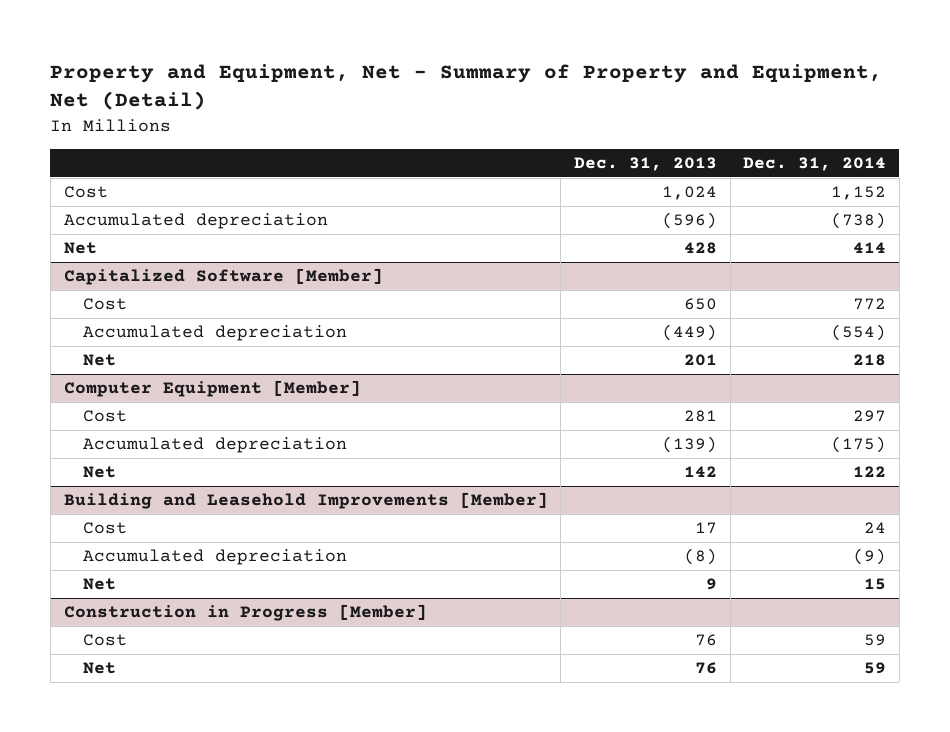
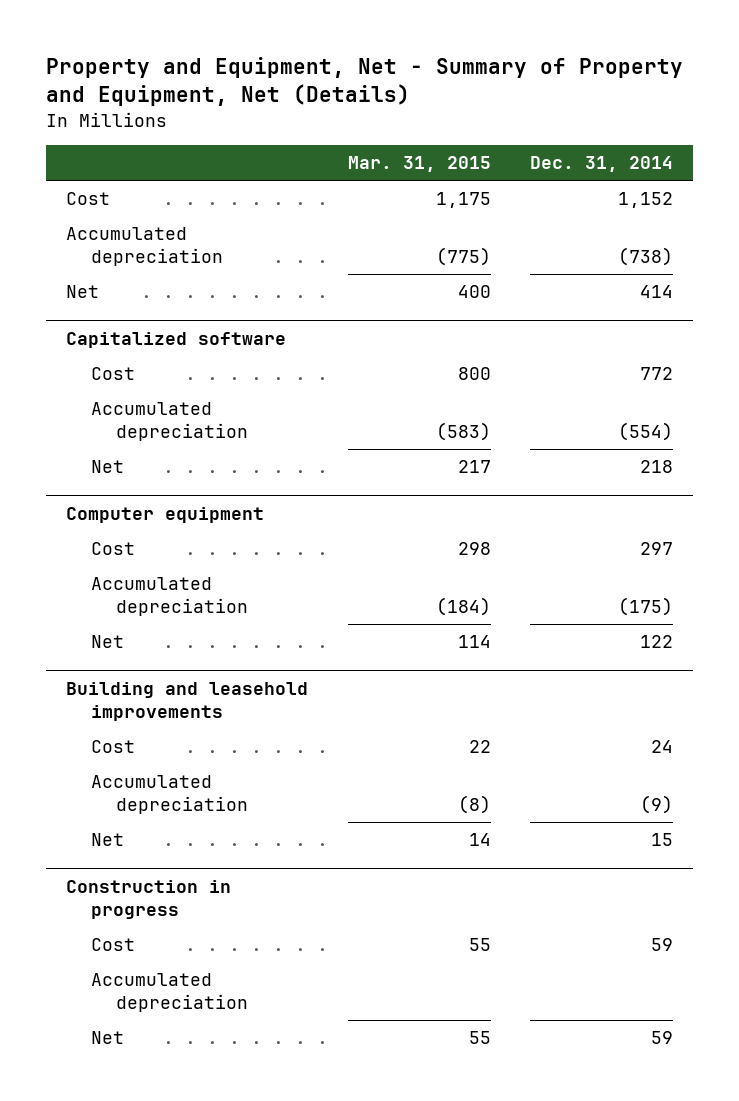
- Property and Equipment, Net - Summary of Property and Equipment, Net (Detail)
+ Property and Equipment, Net - Summary of Property and Equipment, Net (Details)
- | Dec. 31, 2013 | Dec. 31, 2014
+ | Mar. 31, 2015 | Dec. 31, 2014
- Capitalized Software [Member]
+ Capitalized software
- Computer Equipment [Member]
+ Computer equipment
- Building and Leasehold Improvements [Member]
+ Building and leasehold improvements
- Construction in Progress [Member]
+ Construction in progress
+ Accumulated depreciation

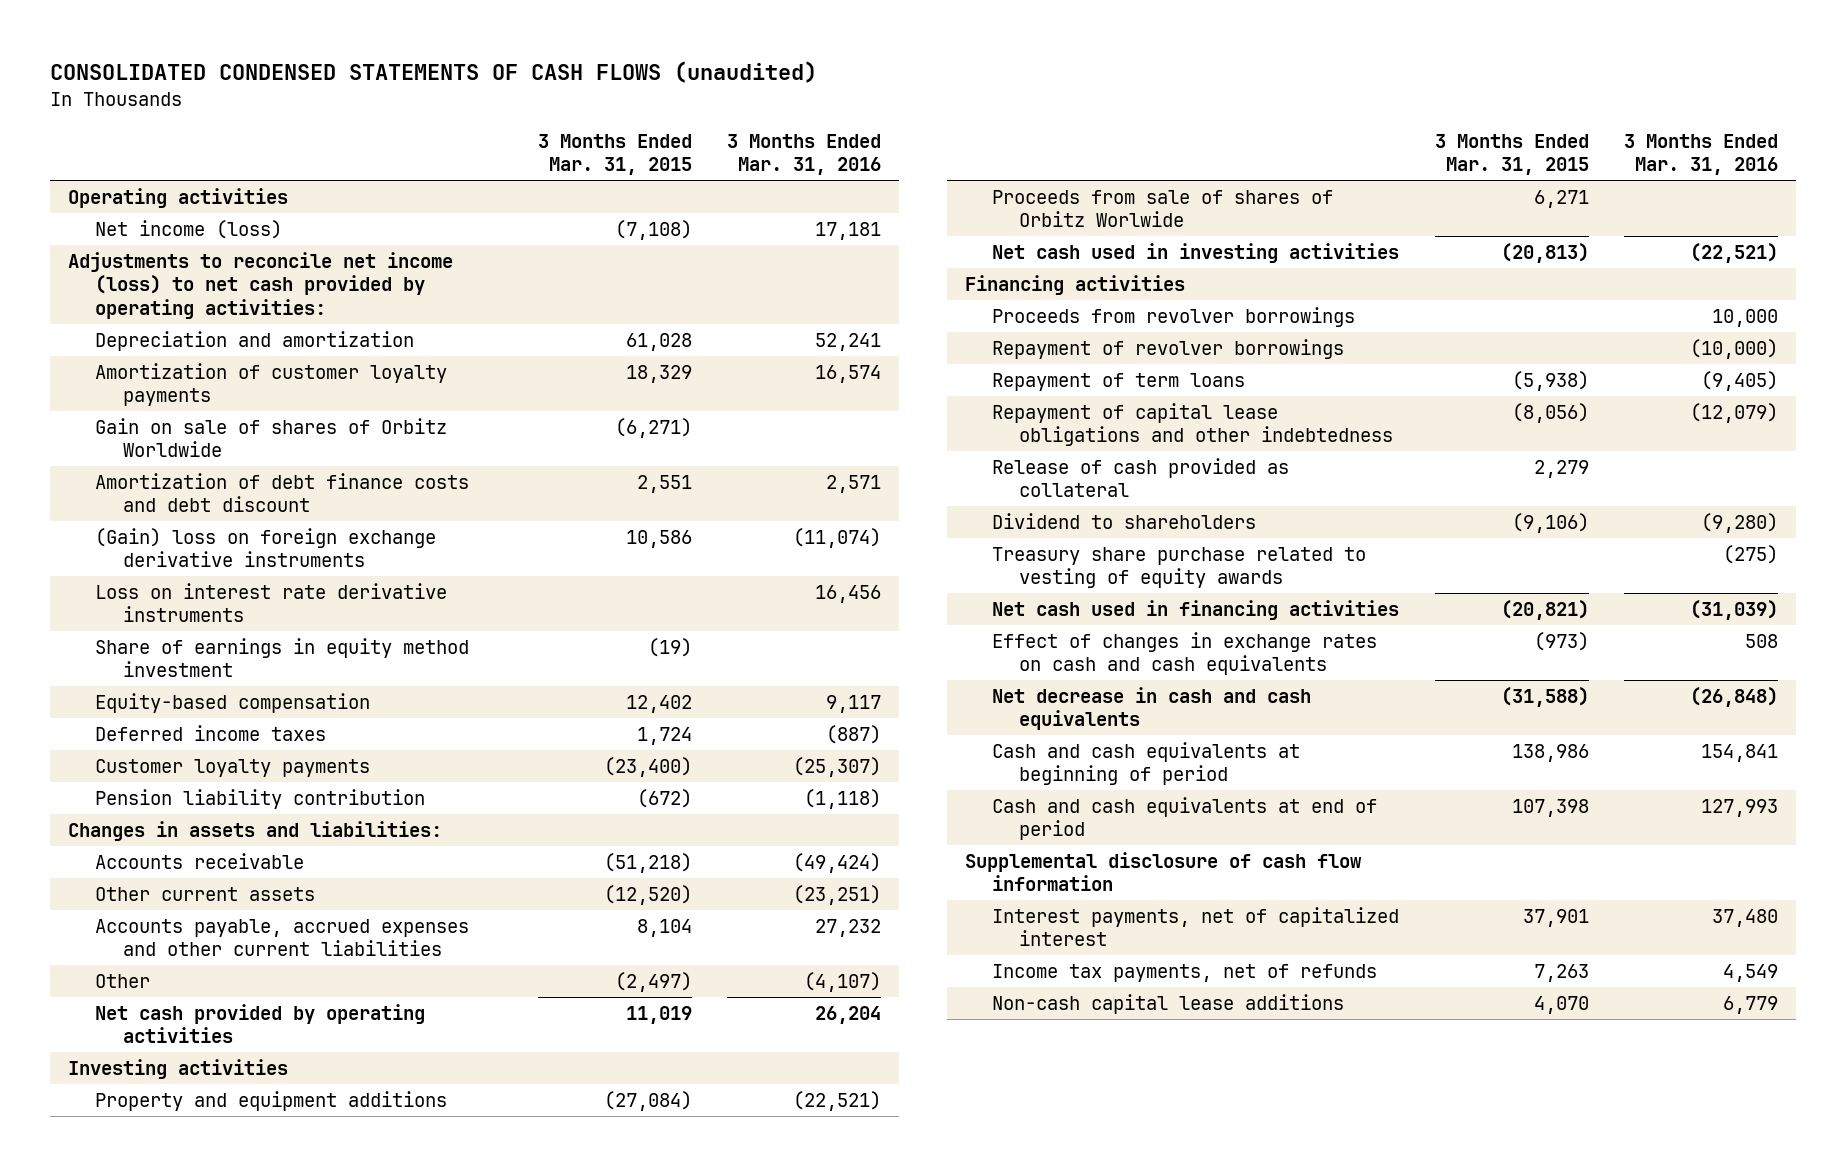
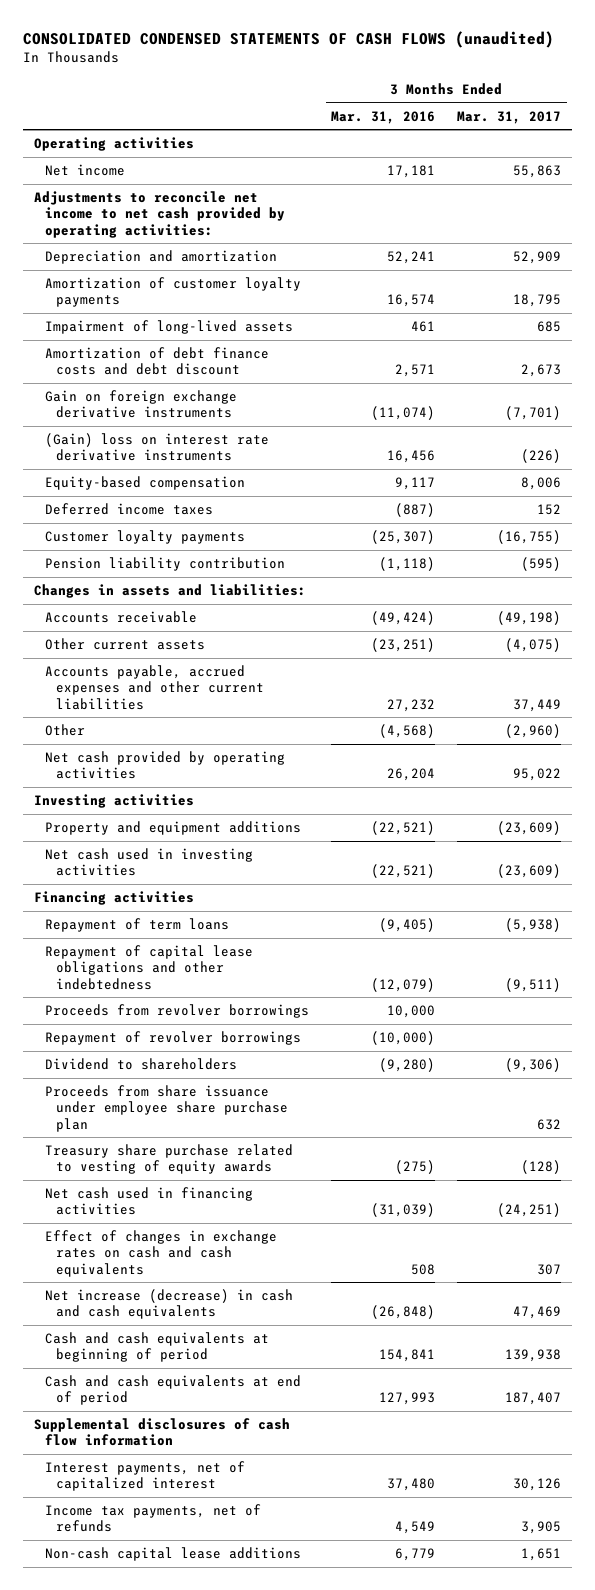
- | 3 Months Ended Mar. 31, 2015 | 3 Months Ended Mar. 31, 2016
+ | 3 Months Ended Mar. 31, 2016 | 3 Months Ended Mar. 31, 2017
- Net income (loss) | (7,108) | 17,181
- Adjustments to reconcile net income (loss) to net cash provided by operating activities:
+ Net income | 17,181 | 55,863
+ Adjustments to reconcile net income to net cash provided by operating activities:
- Gain on sale of shares of Orbitz Worldwide | (6,271) |
+ Impairment of long-lived assets | 461 | 685
- (Gain) loss on foreign exchange derivative instruments | 10,586 | (11,074)
- Loss on interest rate derivative instruments | | 16,456
- Share of earnings in equity method investment | (19) |
+ Gain on foreign exchange derivative instruments | (11,074) | (7,701)
+ (Gain) loss on interest rate derivative instruments | 16,456 | (226)
- Other | (2,497) | (4,107)
+ Other | (4,568) | (2,960)
- Proceeds from sale of shares of Orbitz Worlwide | 6,271 |
- Release of cash provided as collateral | 2,279 |
moved down: Proceeds from revolver borrowings | 10,000 |
moved down: Repayment of revolver borrowings | (10,000) |
+ Proceeds from share issuance under employee share purchase plan | | 632
- Net decrease in cash and cash equivalents | (31,588) | (26,848)
+ Net increase (decrease) in cash and cash equivalents | (26,848) | 47,469
- Supplemental disclosure of cash flow information
+ Supplemental disclosures of cash flow information

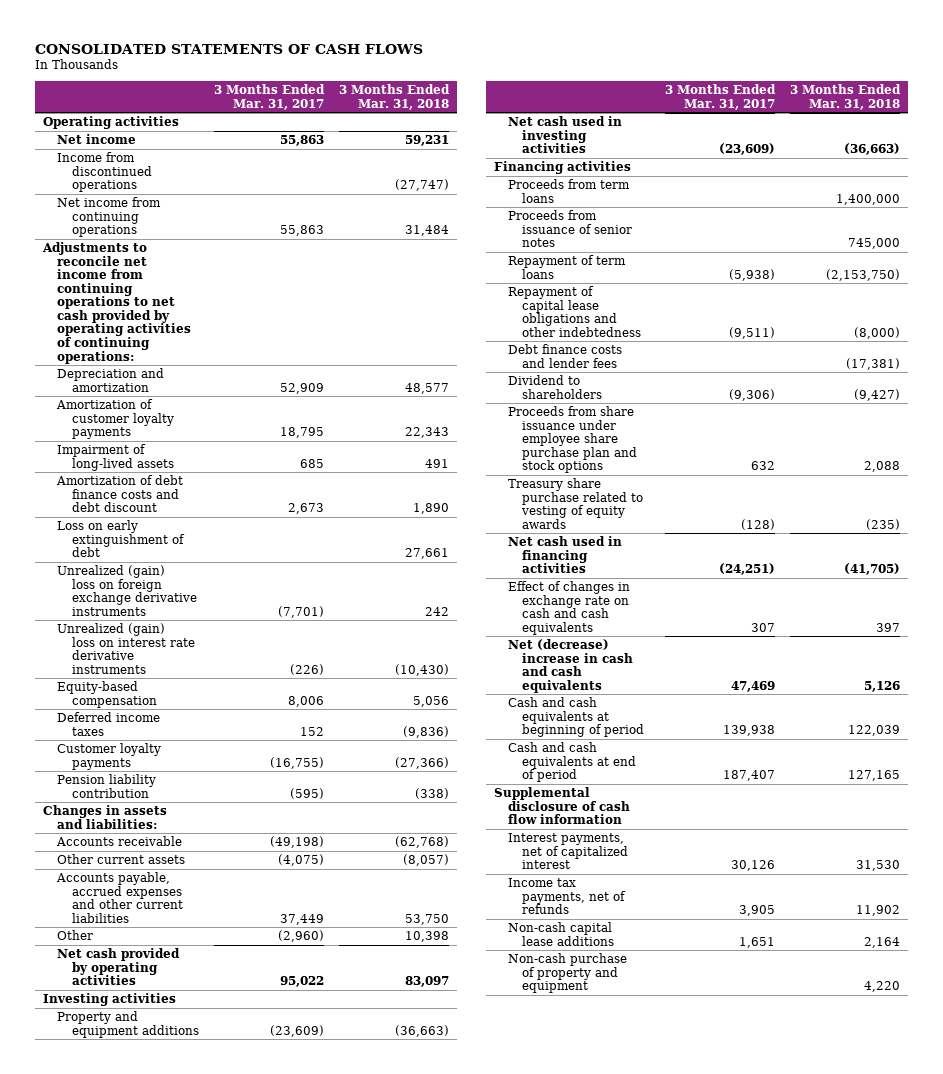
- CONSOLIDATED CONDENSED STATEMENTS OF CASH FLOWS (unaudited)
+ CONSOLIDATED STATEMENTS OF CASH FLOWS
- | 3 Months Ended Mar. 31, 2016 | 3 Months Ended Mar. 31, 2017
+ | 3 Months Ended Mar. 31, 2017 | 3 Months Ended Mar. 31, 2018
- Adjustments to reconcile net income to net cash provided by operating activities:
+ Income from discontinued operations | | (27,747)
+ Net income from continuing operations | 55,863 | 31,484
+ Adjustments to reconcile net income from continuing operations to net cash provided by operating activities of continuing operations:
- Gain on foreign exchange derivative instruments | (11,074) | (7,701)
- (Gain) loss on interest rate derivative instruments | 16,456 | (226)
+ Loss on early extinguishment of debt | | 27,661
+ Unrealized (gain) loss on foreign exchange derivative instruments | (7,701) | 242
+ Unrealized (gain) loss on interest rate derivative instruments | (226) | (10,430)
+ Proceeds from term loans | | 1,400,000
+ Proceeds from issuance of senior notes | | 745,000
- Proceeds from revolver borrowings | 10,000 |
- Repayment of revolver borrowings | (10,000) |
+ Debt finance costs and lender fees | | (17,381)
- Proceeds from share issuance under employee share purchase plan | | 632
+ Proceeds from share issuance under employee share purchase plan and stock options | 632 | 2,088
- Effect of changes in exchange rates on cash and cash equivalents | 508 | 307
- Net increase (decrease) in cash and cash equivalents | (26,848) | 47,469
+ Effect of changes in exchange rate on cash and cash equivalents | 307 | 397
+ Net (decrease) increase in cash and cash equivalents | 47,469 | 5,126
- Supplemental disclosures of cash flow information
+ Supplemental disclosure of cash flow information
+ Non-cash purchase of property and equipment | | 4,220

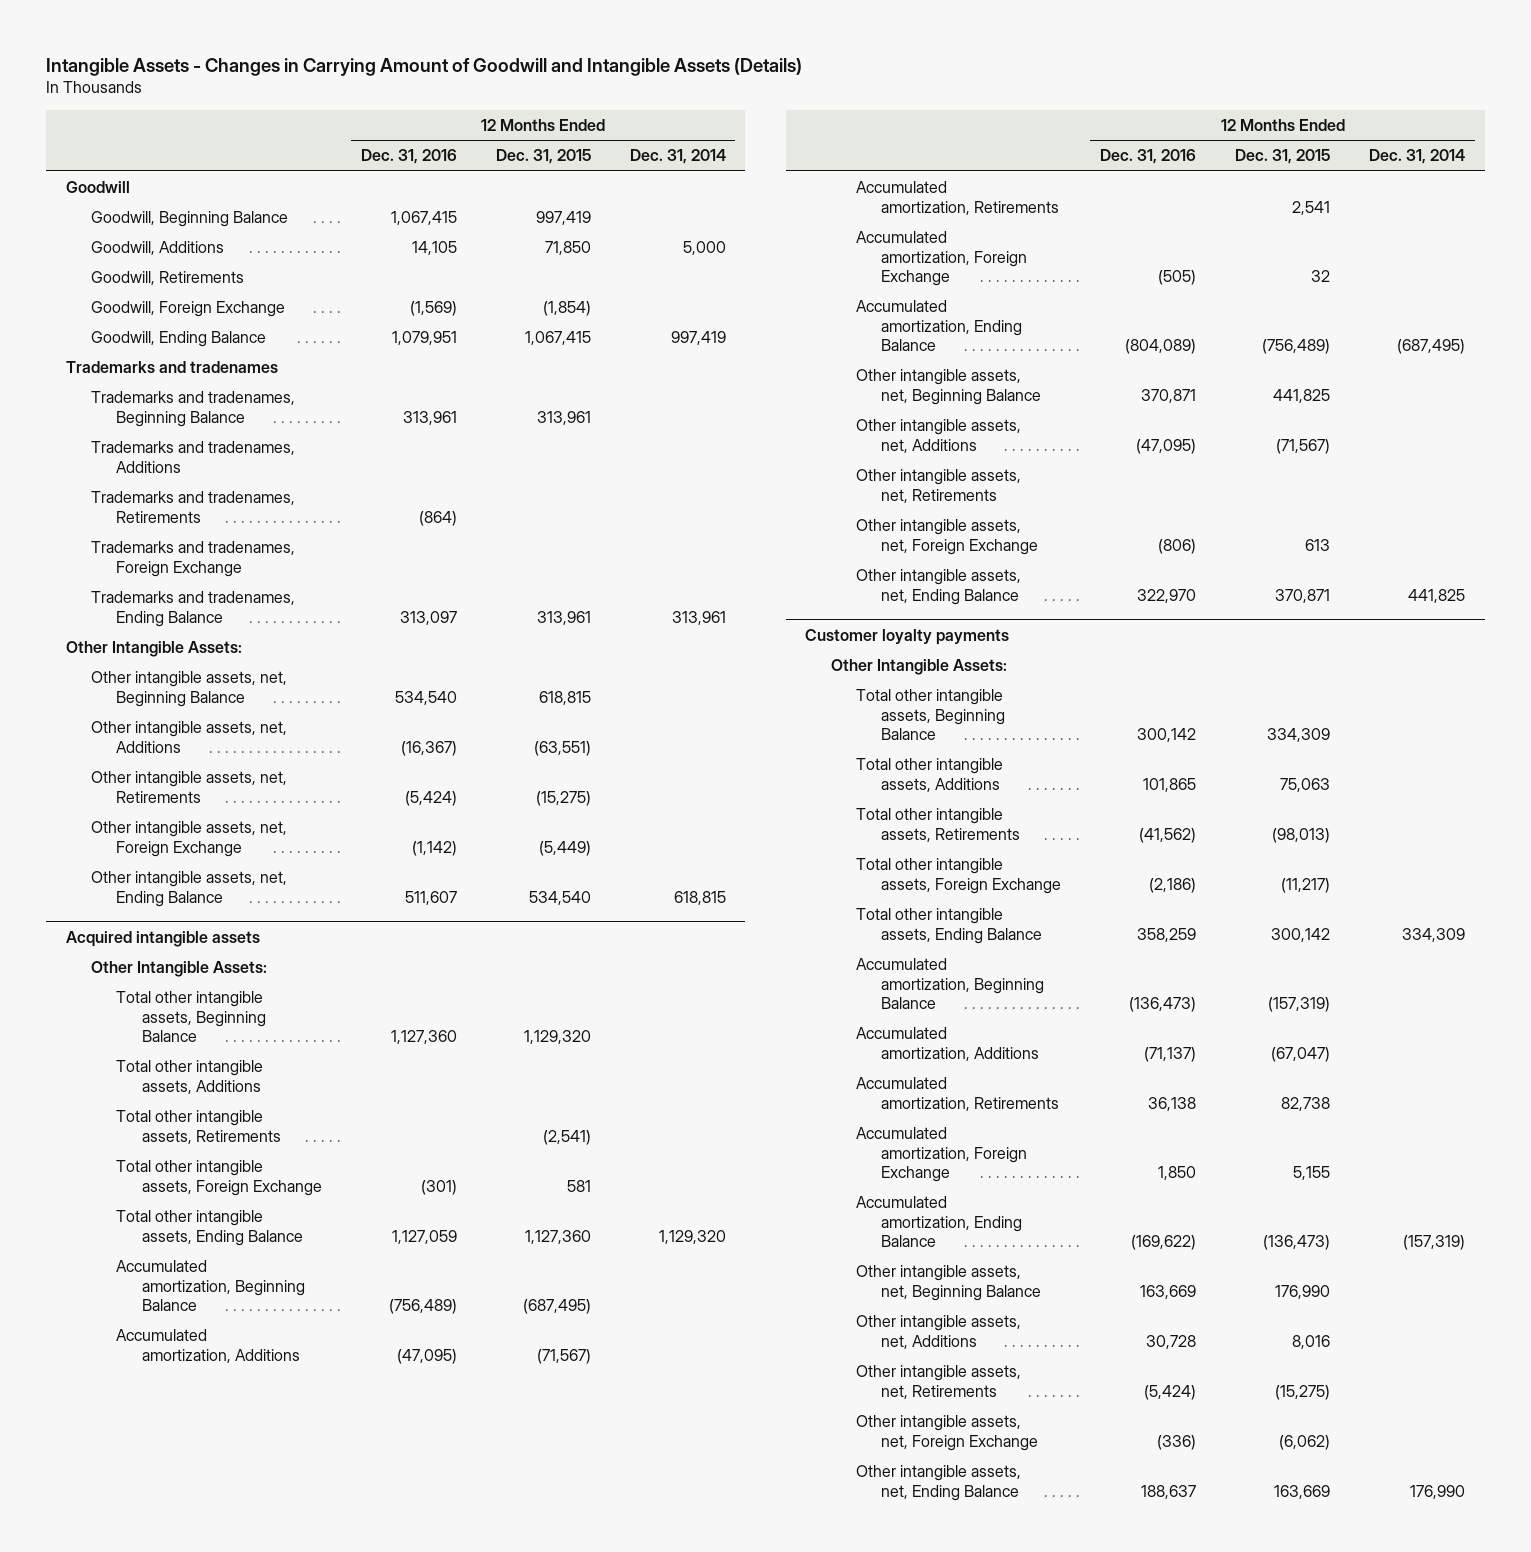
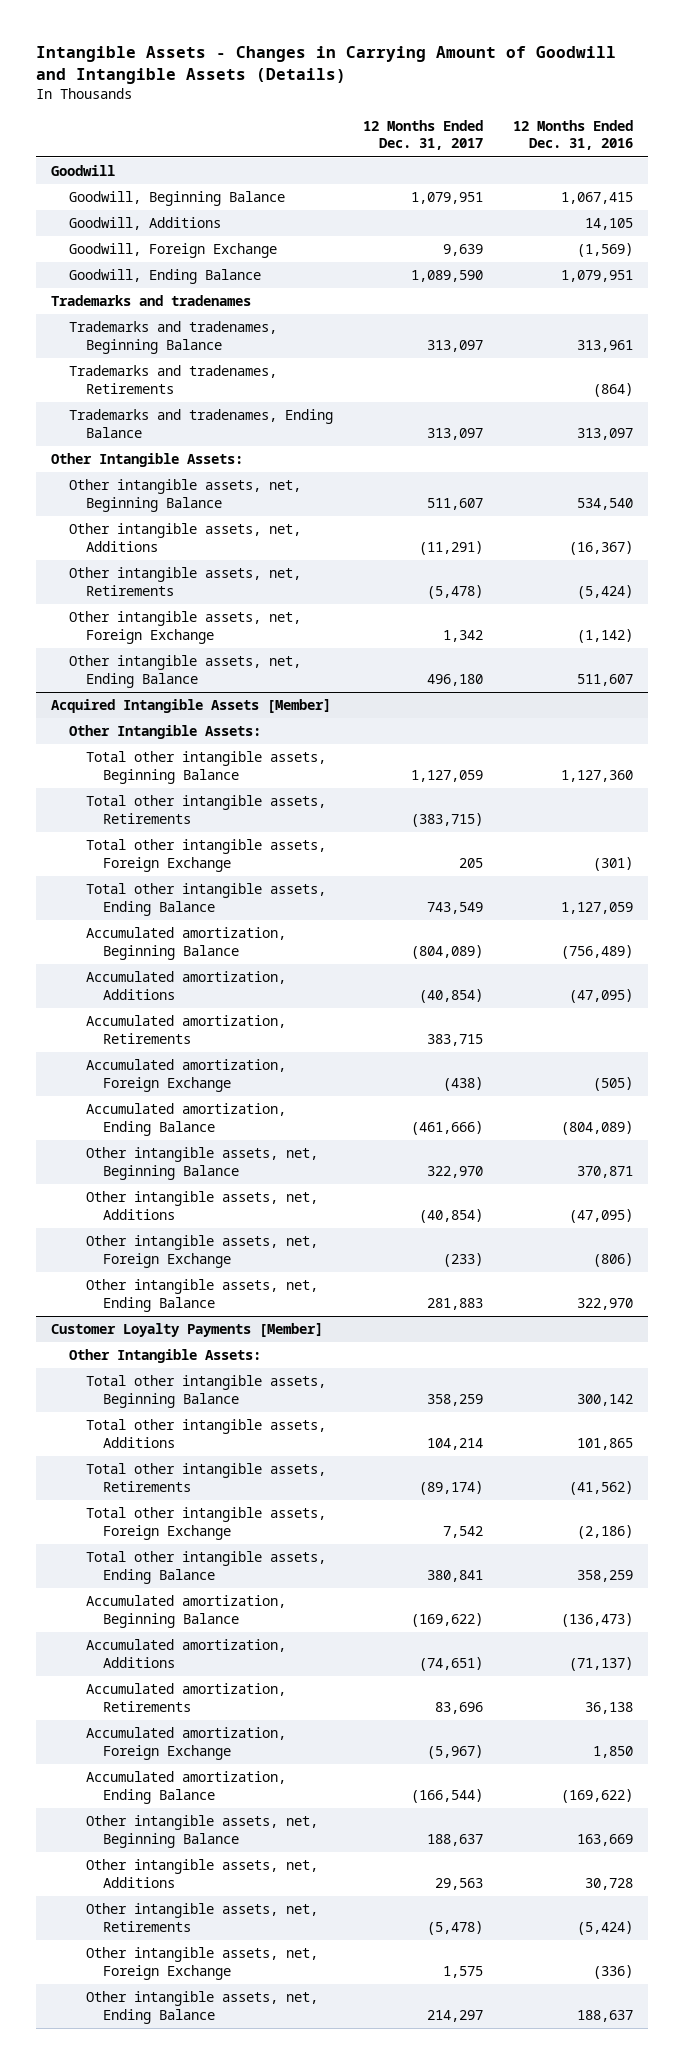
- | 12 Months Ended Dec. 31, 2016 | 12 Months Ended Dec. 31, 2015 | 12 Months Ended Dec. 31, 2014
+ | 12 Months Ended Dec. 31, 2017 | 12 Months Ended Dec. 31, 2016
- Goodwill, Retirements
- Trademarks and tradenames, Additions
- Trademarks and tradenames, Foreign Exchange
- Acquired intangible assets
+ Acquired Intangible Assets [Member]
- Total other intangible assets, Additions
- Other intangible assets, net, Retirements
- Customer loyalty payments
+ Customer Loyalty Payments [Member]

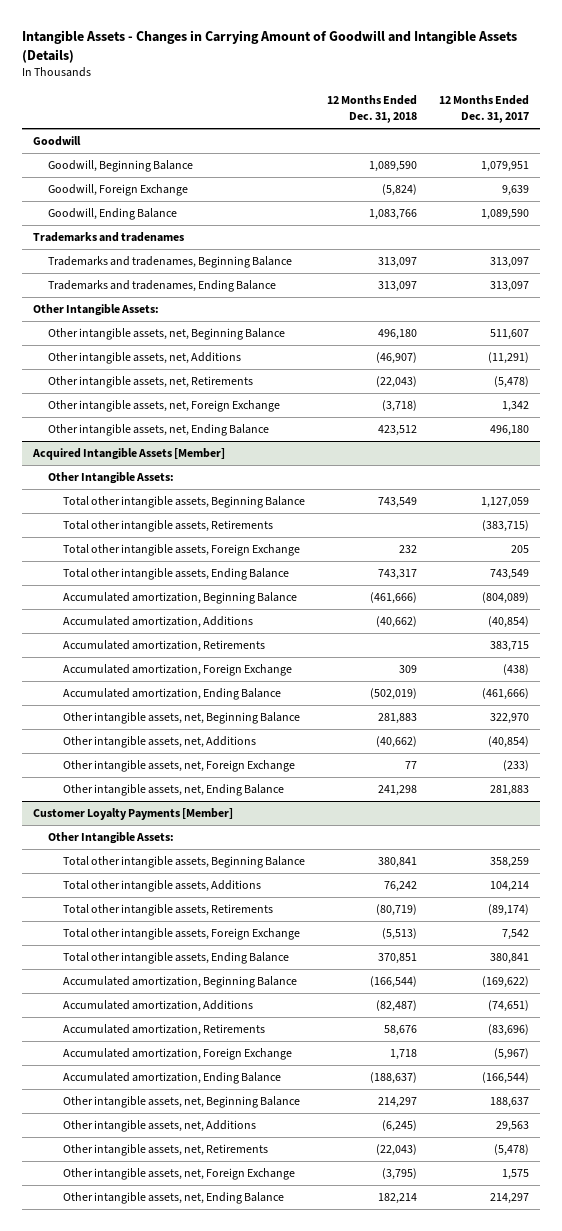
- | 12 Months Ended Dec. 31, 2017 | 12 Months Ended Dec. 31, 2016
+ | 12 Months Ended Dec. 31, 2018 | 12 Months Ended Dec. 31, 2017
- Goodwill, Additions | | 14,105
- Trademarks and tradenames, Retirements | | (864)
@ Customer Loyalty Payments [Member]
- Accumulated amortization, Retirements | 83,696 | 36,138
+ Accumulated amortization, Retirements | 58,676 | (83,696)

